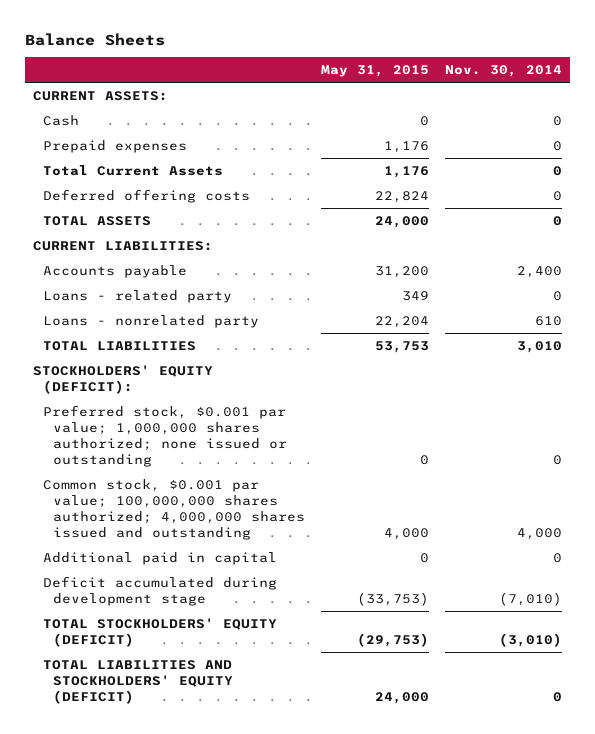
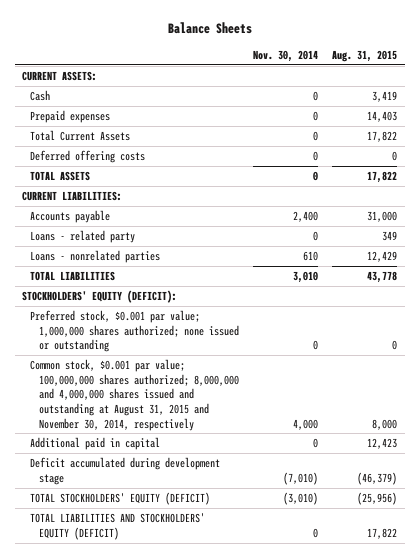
- | May 31, 2015 | Nov. 30, 2014
+ | Nov. 30, 2014 | Aug. 31, 2015
- Loans - nonrelated party | 22,204 | 610
+ Loans - nonrelated parties | 610 | 12,429
- Common stock, $0.001 par value; 100,000,000 shares authorized; 4,000,000 shares issued and outstanding | 4,000 | 4,000
+ Common stock, $0.001 par value; 100,000,000 shares authorized; 8,000,000 and 4,000,000 shares issued and outstanding at August 31, 2015 and November 30, 2014, respectively | 4,000 | 8,000

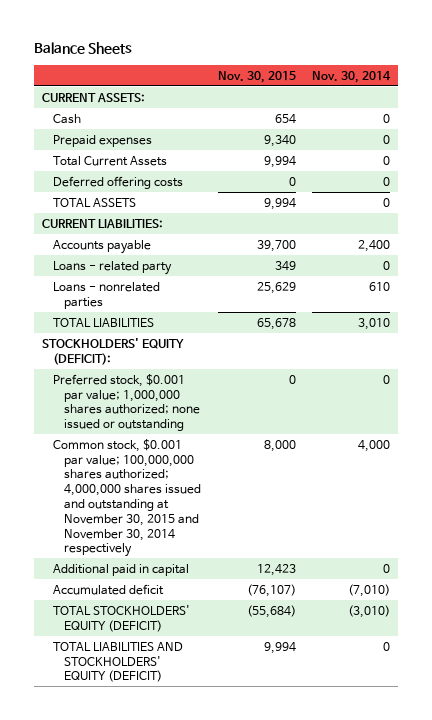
- | Nov. 30, 2014 | Aug. 31, 2015
+ | Nov. 30, 2015 | Nov. 30, 2014
- Common stock, $0.001 par value; 100,000,000 shares authorized; 8,000,000 and 4,000,000 shares issued and outstanding at August 31, 2015 and November 30, 2014, respectively | 4,000 | 8,000
+ Common stock, $0.001 par value; 100,000,000 shares authorized; 4,000,000 shares issued and outstanding at November 30, 2015 and November 30, 2014 respectively | 8,000 | 4,000
- Deficit accumulated during development stage | (7,010) | (46,379)
+ Accumulated deficit | (76,107) | (7,010)

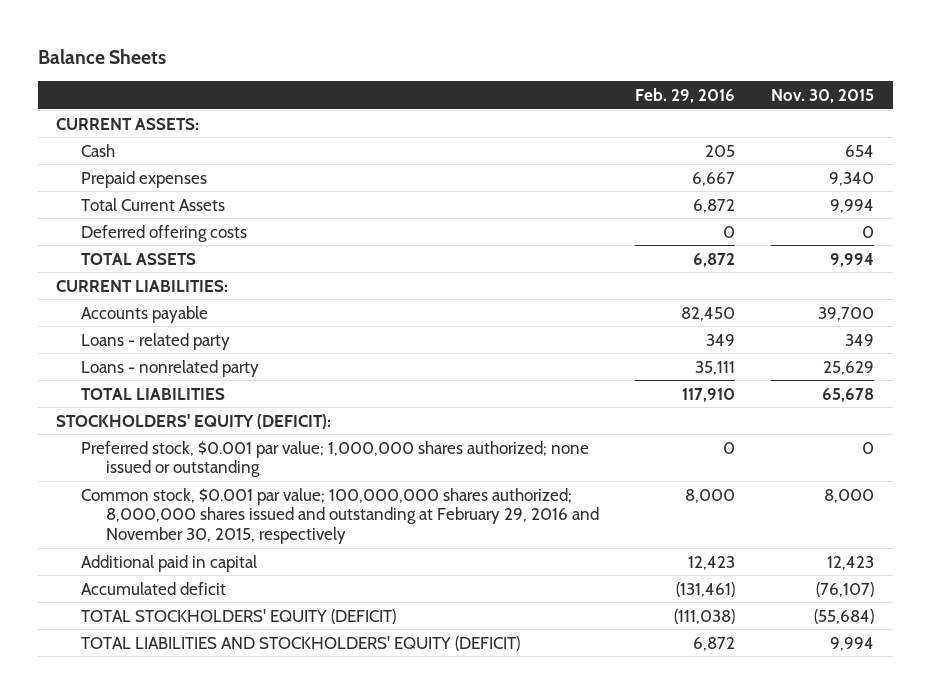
- | Nov. 30, 2015 | Nov. 30, 2014
+ | Feb. 29, 2016 | Nov. 30, 2015
- Loans - nonrelated parties | 25,629 | 610
+ Loans - nonrelated party | 35,111 | 25,629
- Common stock, $0.001 par value; 100,000,000 shares authorized; 4,000,000 shares issued and outstanding at November 30, 2015 and November 30, 2014 respectively | 8,000 | 4,000
+ Common stock, $0.001 par value; 100,000,000 shares authorized; 8,000,000 shares issued and outstanding at February 29, 2016 and November 30, 2015, respectively | 8,000 | 8,000

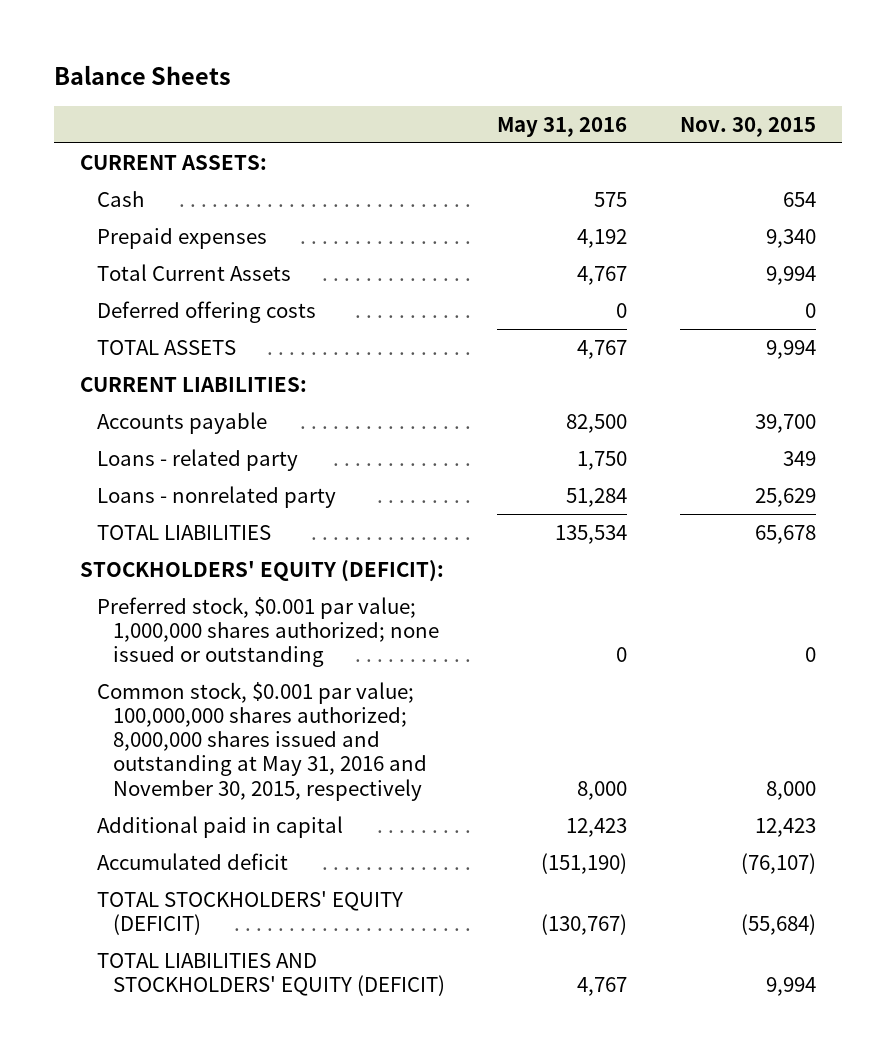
- | Feb. 29, 2016 | Nov. 30, 2015
+ | May 31, 2016 | Nov. 30, 2015
- Common stock, $0.001 par value; 100,000,000 shares authorized; 8,000,000 shares issued and outstanding at February 29, 2016 and November 30, 2015, respectively | 8,000 | 8,000
+ Common stock, $0.001 par value; 100,000,000 shares authorized; 8,000,000 shares issued and outstanding at May 31, 2016 and November 30, 2015, respectively | 8,000 | 8,000

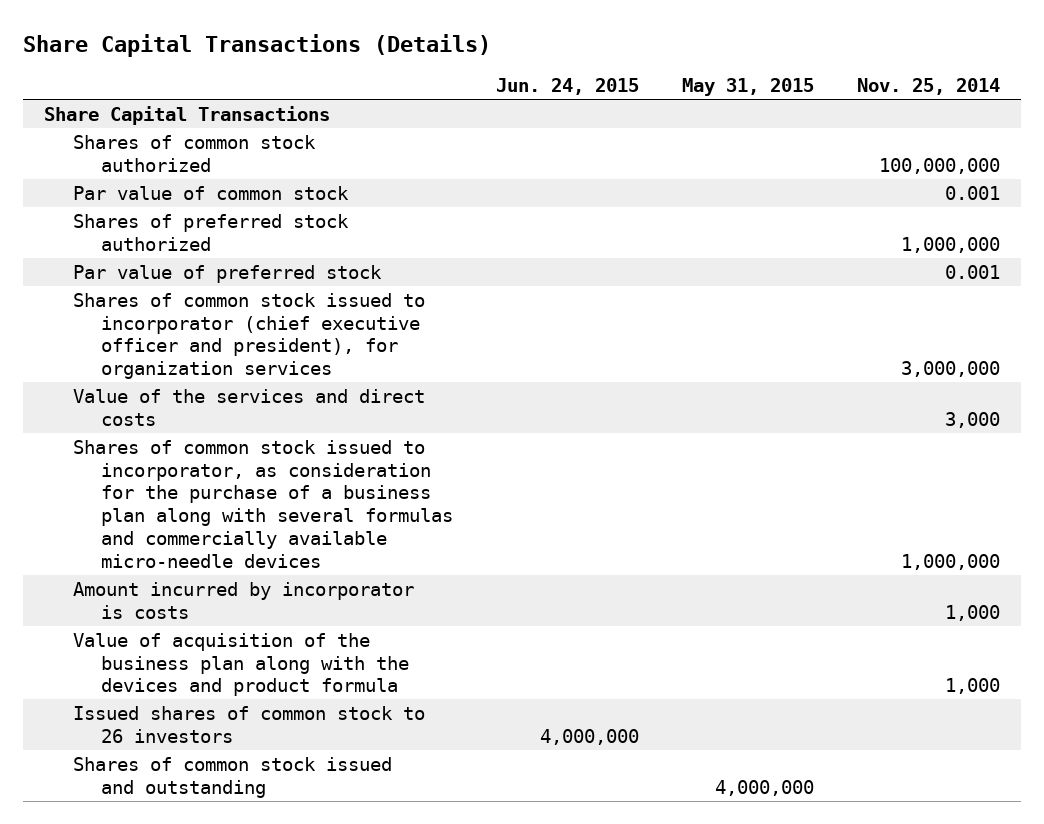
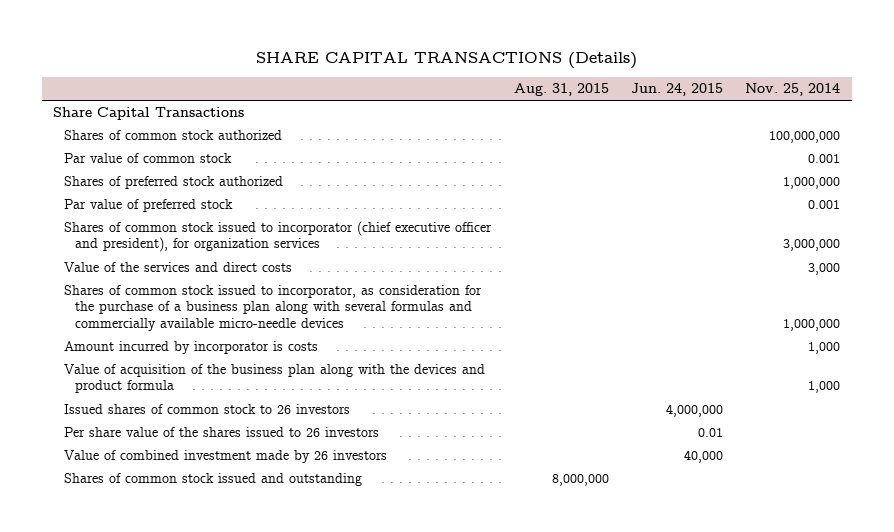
- Share Capital Transactions (Details)
+ SHARE CAPITAL TRANSACTIONS (Details)
- | Jun. 24, 2015 | May 31, 2015 | Nov. 25, 2014
+ | Aug. 31, 2015 | Jun. 24, 2015 | Nov. 25, 2014
+ Per share value of the shares issued to 26 investors | | 0.01 |
+ Value of combined investment made by 26 investors | | 40,000 |

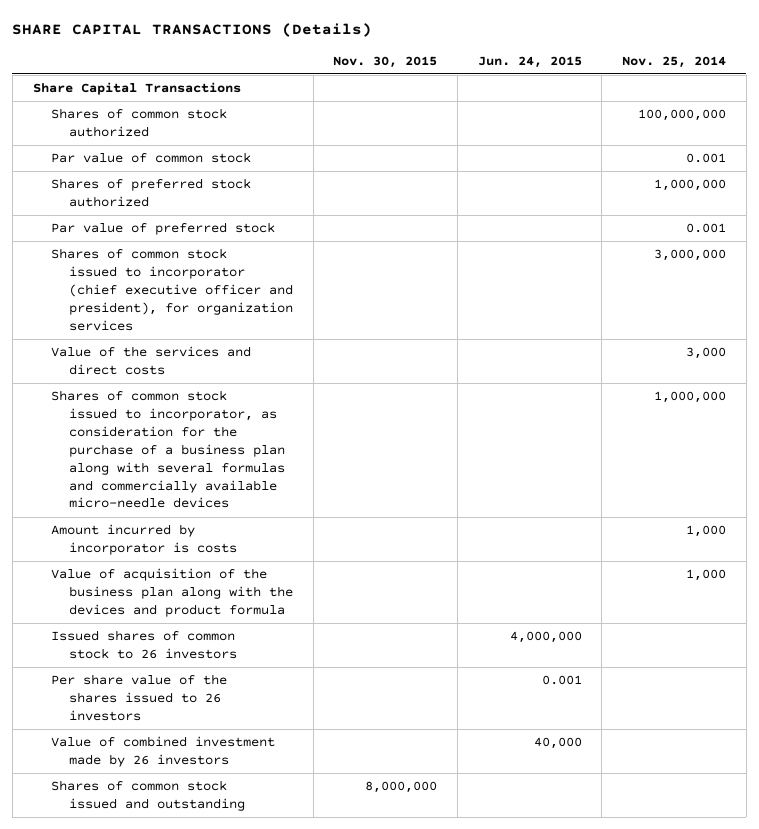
- | Aug. 31, 2015 | Jun. 24, 2015 | Nov. 25, 2014
+ | Nov. 30, 2015 | Jun. 24, 2015 | Nov. 25, 2014
- Per share value of the shares issued to 26 investors | | 0.01 |
+ Per share value of the shares issued to 26 investors | | 0.001 |

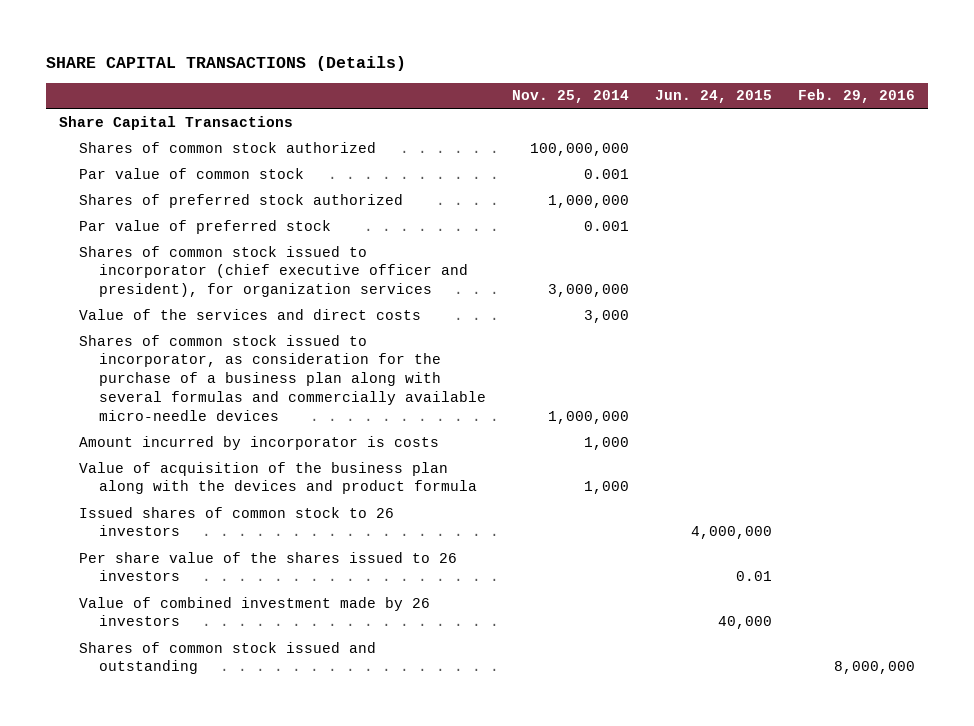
- | Nov. 30, 2015 | Jun. 24, 2015 | Nov. 25, 2014
+ | Nov. 25, 2014 | Jun. 24, 2015 | Feb. 29, 2016
- Per share value of the shares issued to 26 investors | | 0.001 |
+ Per share value of the shares issued to 26 investors | | 0.01 |

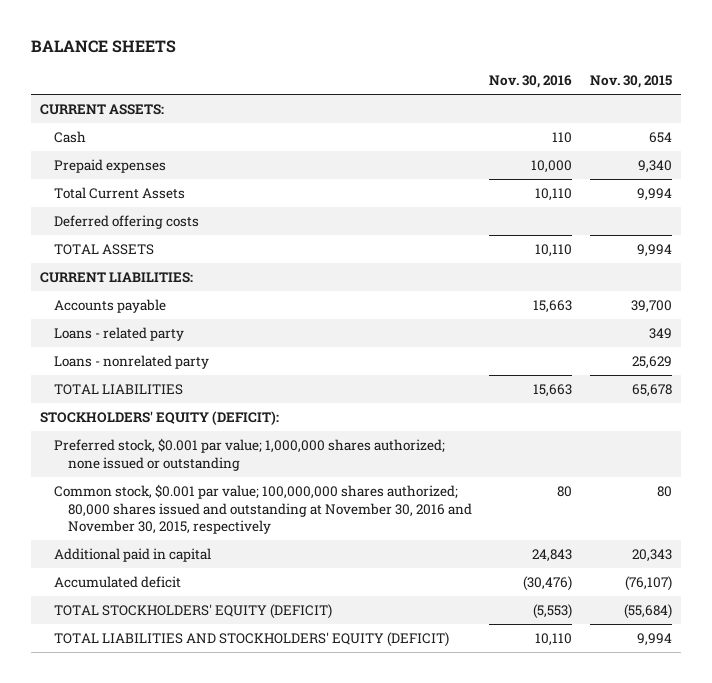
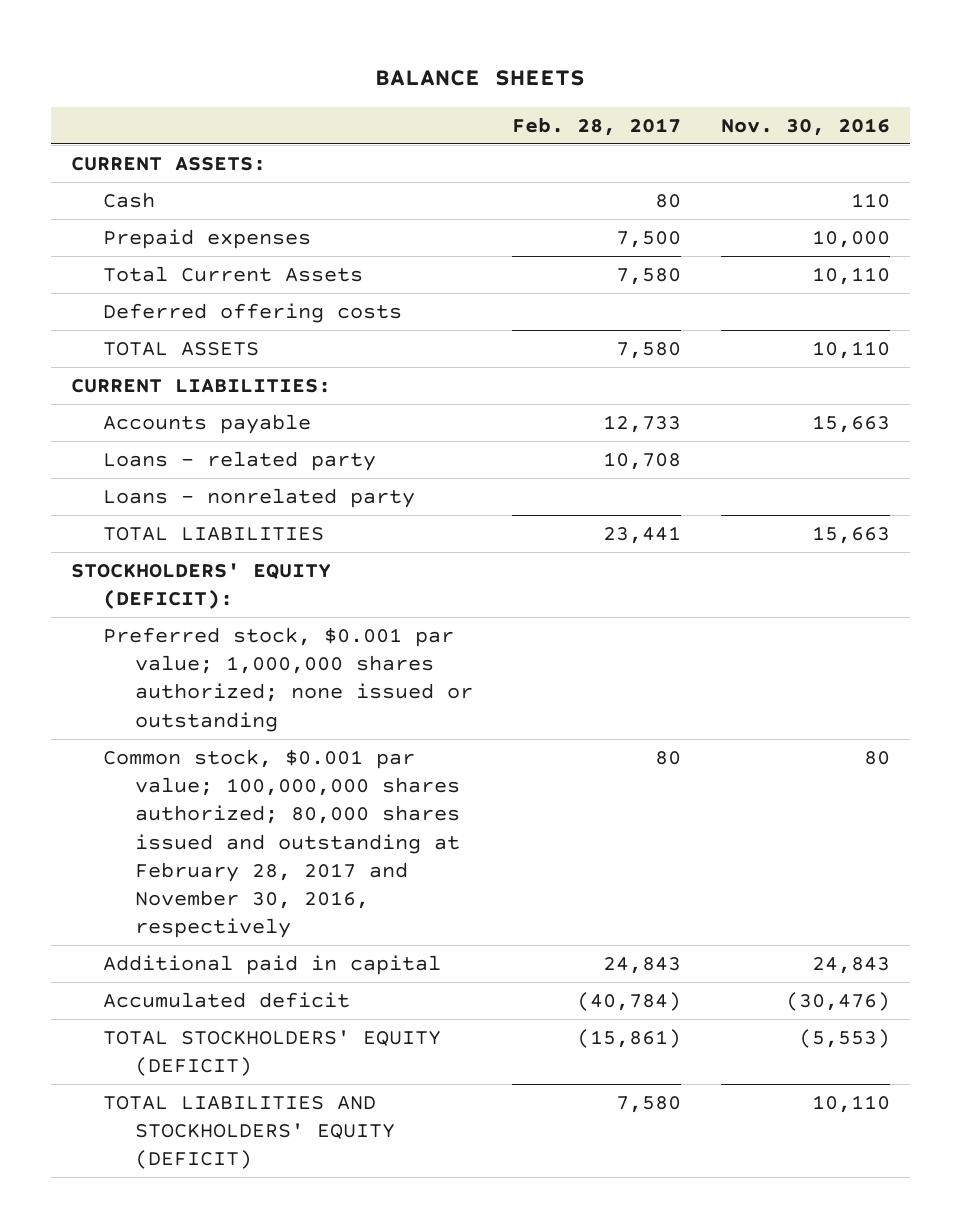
- | Nov. 30, 2016 | Nov. 30, 2015
+ | Feb. 28, 2017 | Nov. 30, 2016
- Common stock, $0.001 par value; 100,000,000 shares authorized; 80,000 shares issued and outstanding at November 30, 2016 and November 30, 2015, respectively | 80 | 80
+ Common stock, $0.001 par value; 100,000,000 shares authorized; 80,000 shares issued and outstanding at February 28, 2017 and November 30, 2016, respectively | 80 | 80

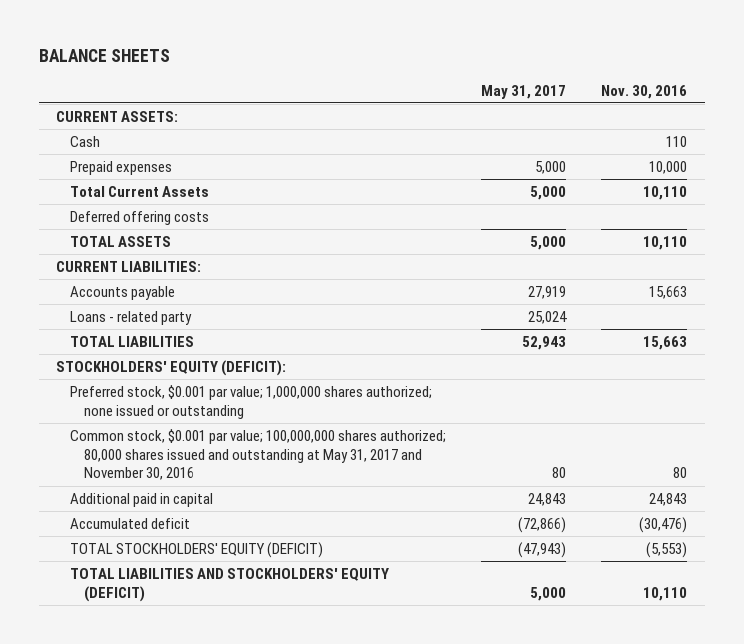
- | Feb. 28, 2017 | Nov. 30, 2016
+ | May 31, 2017 | Nov. 30, 2016
- Loans - nonrelated party
- Common stock, $0.001 par value; 100,000,000 shares authorized; 80,000 shares issued and outstanding at February 28, 2017 and November 30, 2016, respectively | 80 | 80
+ Common stock, $0.001 par value; 100,000,000 shares authorized; 80,000 shares issued and outstanding at May 31, 2017 and November 30, 2016 | 80 | 80

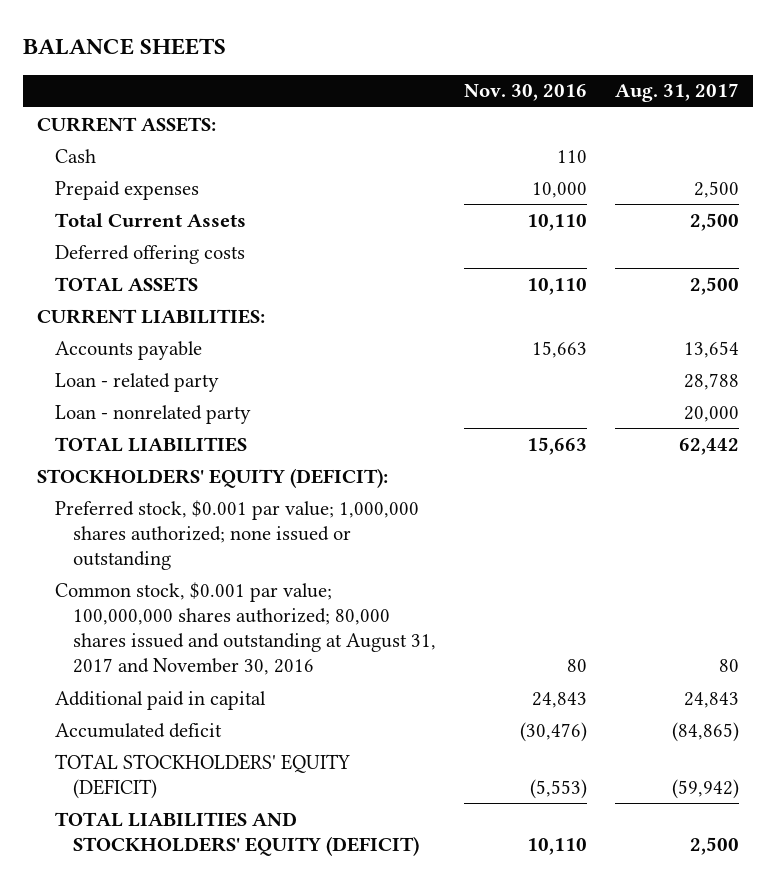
- | May 31, 2017 | Nov. 30, 2016
+ | Nov. 30, 2016 | Aug. 31, 2017
- Loans - related party | 25,024 |
+ Loan - related party | | 28,788
+ Loan - nonrelated party | | 20,000
- Common stock, $0.001 par value; 100,000,000 shares authorized; 80,000 shares issued and outstanding at May 31, 2017 and November 30, 2016 | 80 | 80
+ Common stock, $0.001 par value; 100,000,000 shares authorized; 80,000 shares issued and outstanding at August 31, 2017 and November 30, 2016 | 80 | 80

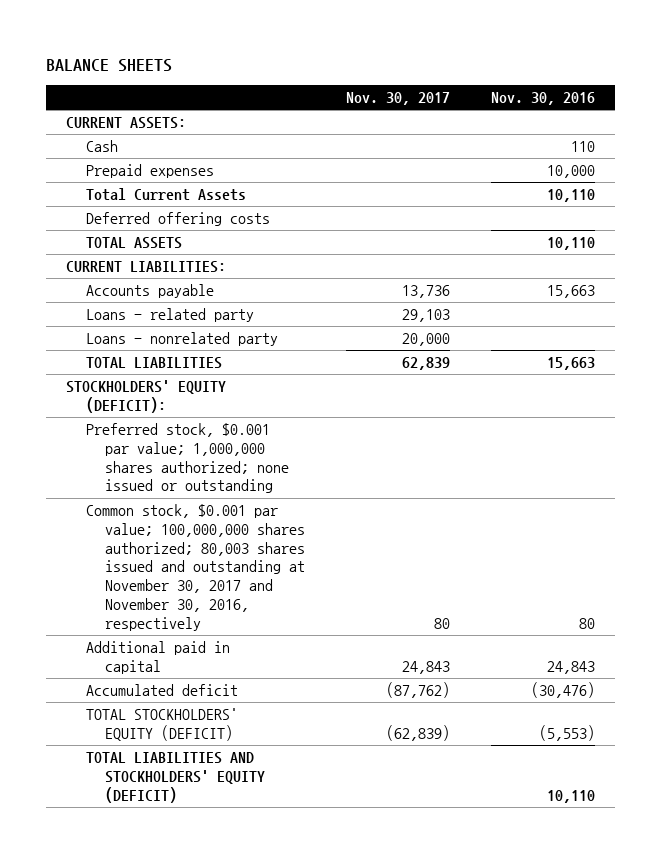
- | Nov. 30, 2016 | Aug. 31, 2017
+ | Nov. 30, 2017 | Nov. 30, 2016
- Loan - related party | | 28,788
- Loan - nonrelated party | | 20,000
+ Loans - related party | 29,103 |
+ Loans - nonrelated party | 20,000 |
- Common stock, $0.001 par value; 100,000,000 shares authorized; 80,000 shares issued and outstanding at August 31, 2017 and November 30, 2016 | 80 | 80
+ Common stock, $0.001 par value; 100,000,000 shares authorized; 80,003 shares issued and outstanding at November 30, 2017 and November 30, 2016, respectively | 80 | 80

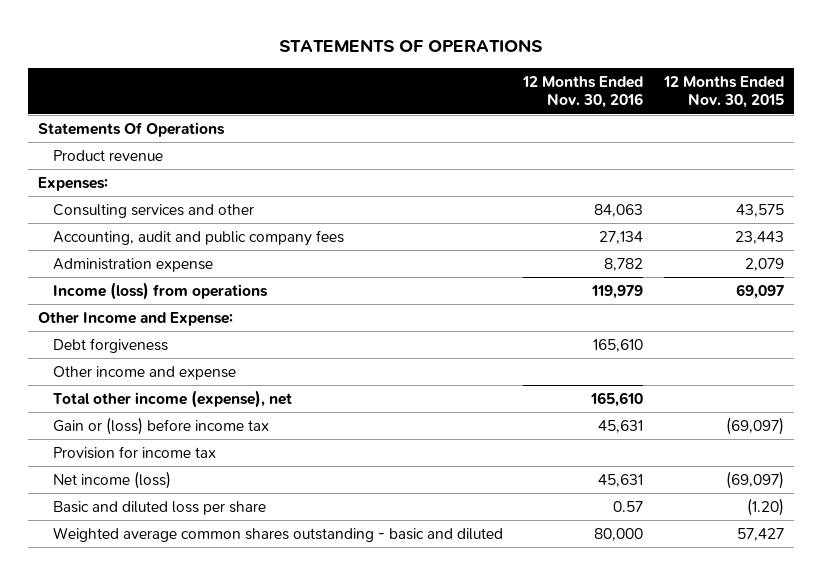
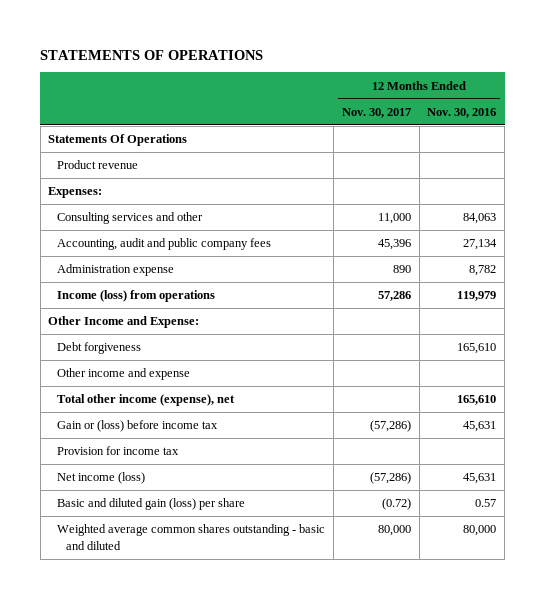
- | 12 Months Ended Nov. 30, 2016 | 12 Months Ended Nov. 30, 2015
+ | 12 Months Ended Nov. 30, 2017 | 12 Months Ended Nov. 30, 2016
- Basic and diluted loss per share | 0.57 | (1.20)
+ Basic and diluted gain (loss) per share | (0.72) | 0.57

